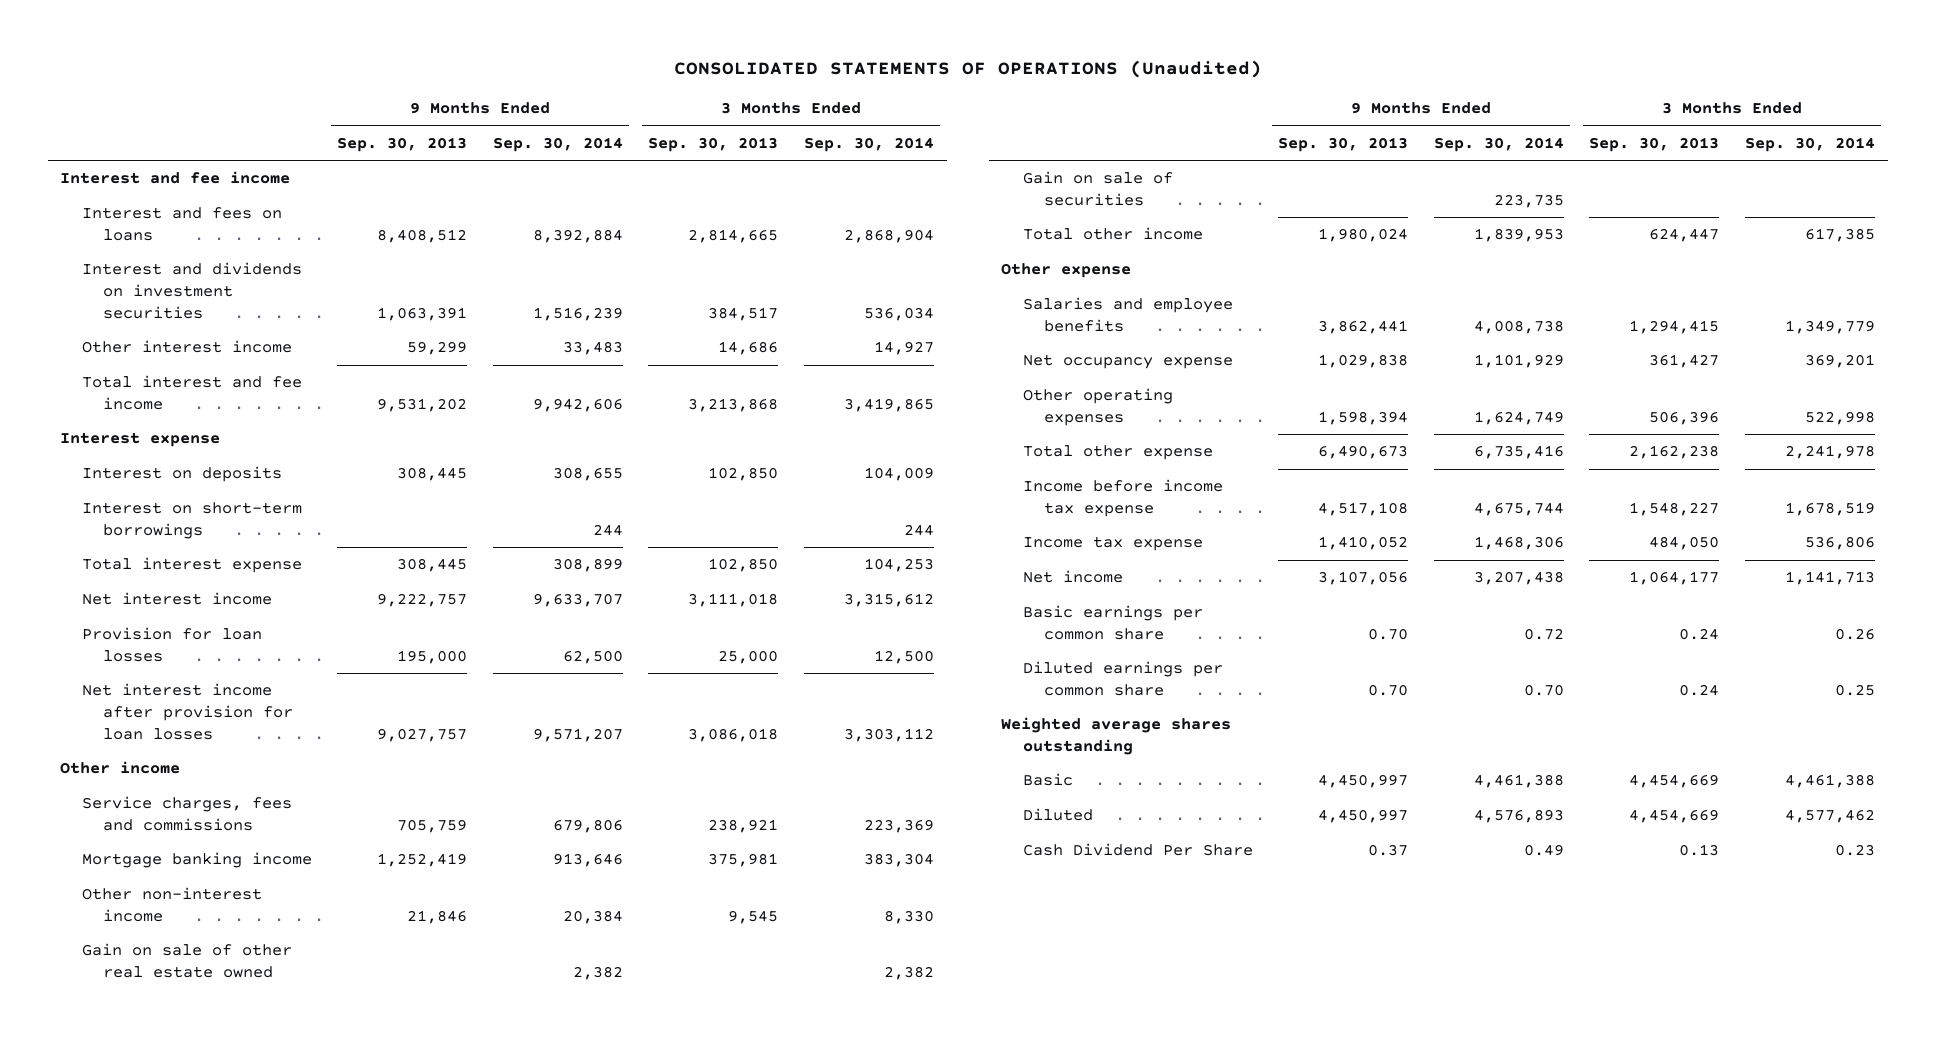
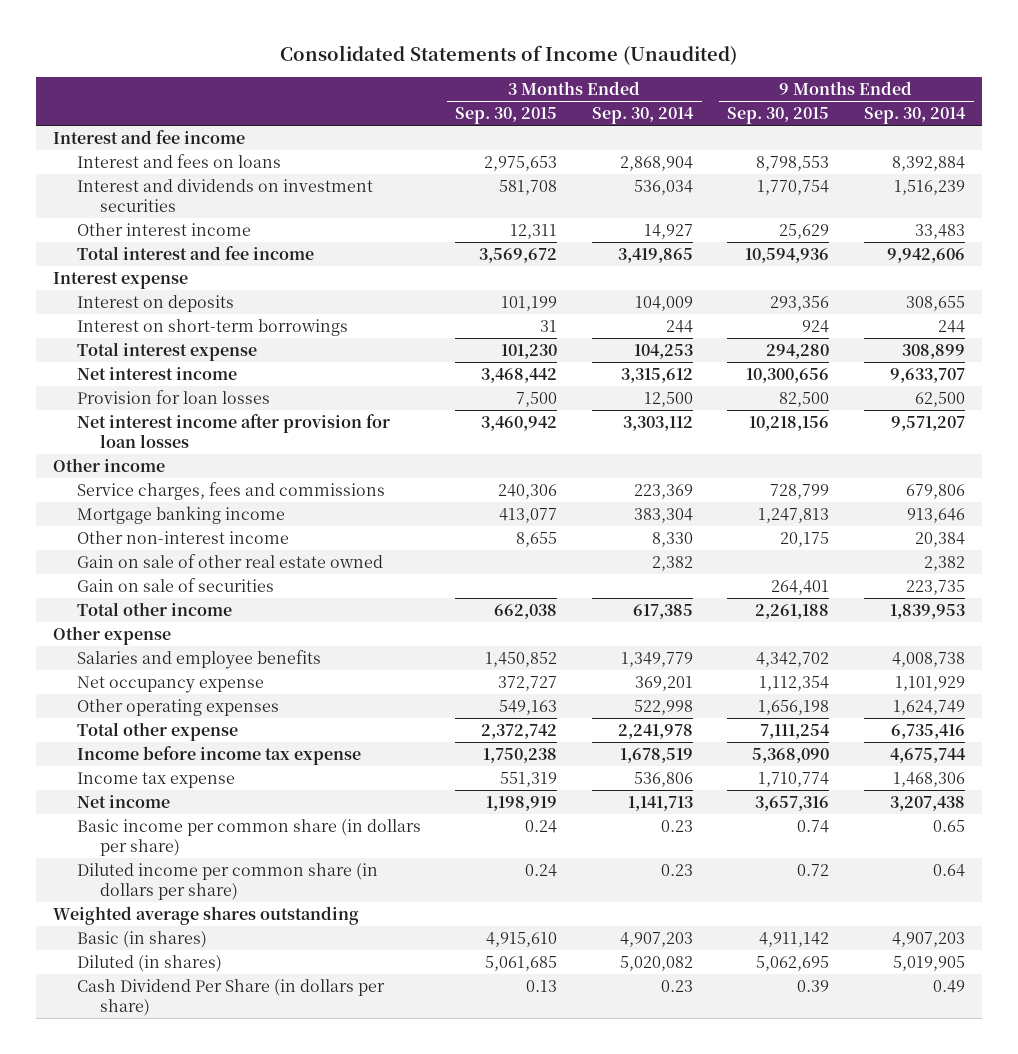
- CONSOLIDATED STATEMENTS OF OPERATIONS (Unaudited)
+ Consolidated Statements of Income (Unaudited)
- | 9 Months Ended Sep. 30, 2013 | 9 Months Ended Sep. 30, 2014 | 3 Months Ended Sep. 30, 2013 | 3 Months Ended Sep. 30, 2014
+ | 3 Months Ended Sep. 30, 2015 | 3 Months Ended Sep. 30, 2014 | 9 Months Ended Sep. 30, 2015 | 9 Months Ended Sep. 30, 2014
- Basic earnings per common share | 0.70 | 0.72 | 0.24 | 0.26
- Diluted earnings per common share | 0.70 | 0.70 | 0.24 | 0.25
+ Basic income per common share (in dollars per share) | 0.24 | 0.23 | 0.74 | 0.65
+ Diluted income per common share (in dollars per share) | 0.24 | 0.23 | 0.72 | 0.64
- Basic | 4,450,997 | 4,461,388 | 4,454,669 | 4,461,388
- Diluted | 4,450,997 | 4,576,893 | 4,454,669 | 4,577,462
- Cash Dividend Per Share | 0.37 | 0.49 | 0.13 | 0.23
+ Basic (in shares) | 4,915,610 | 4,907,203 | 4,911,142 | 4,907,203
+ Diluted (in shares) | 5,061,685 | 5,020,082 | 5,062,695 | 5,019,905
+ Cash Dividend Per Share (in dollars per share) | 0.13 | 0.23 | 0.39 | 0.49

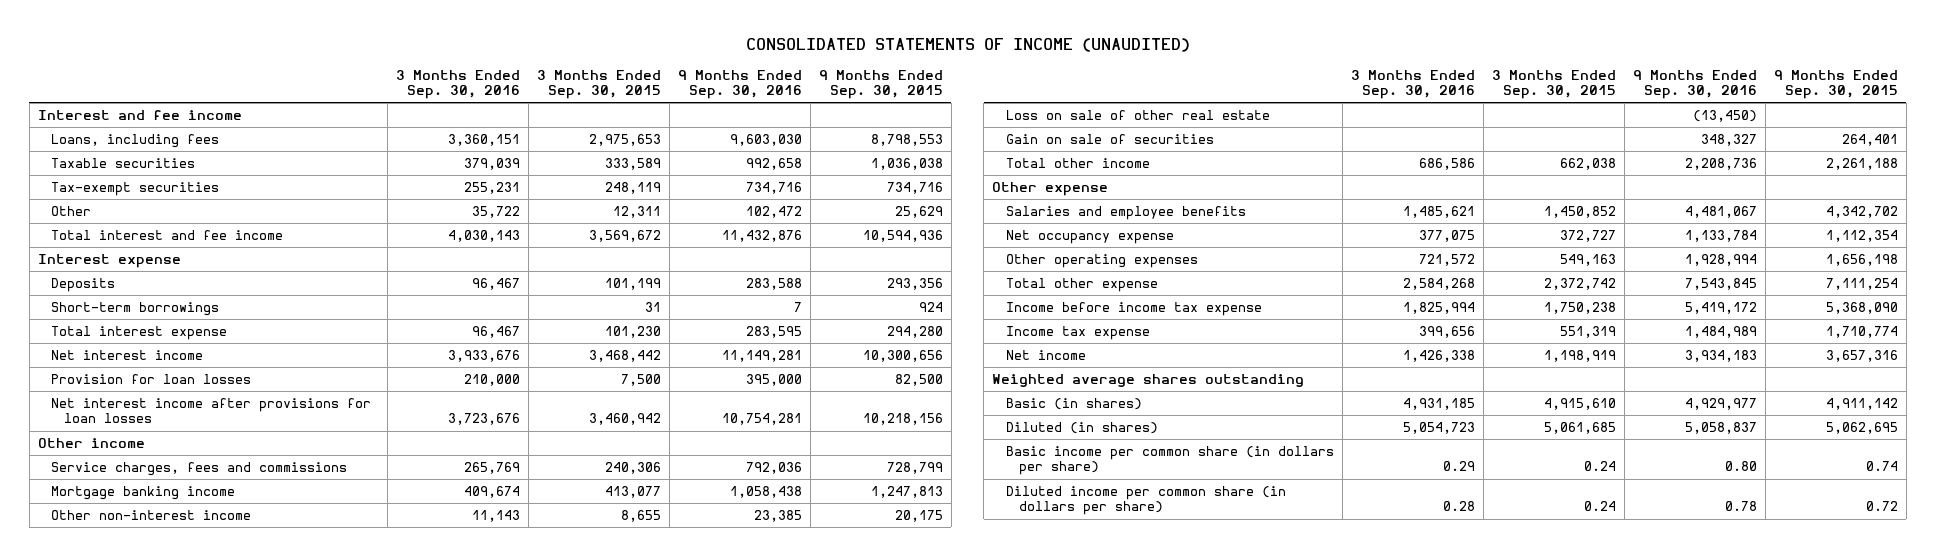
- Consolidated Statements of Income (Unaudited)
+ CONSOLIDATED STATEMENTS OF INCOME (UNAUDITED)
- | 3 Months Ended Sep. 30, 2015 | 3 Months Ended Sep. 30, 2014 | 9 Months Ended Sep. 30, 2015 | 9 Months Ended Sep. 30, 2014
+ | 3 Months Ended Sep. 30, 2016 | 3 Months Ended Sep. 30, 2015 | 9 Months Ended Sep. 30, 2016 | 9 Months Ended Sep. 30, 2015
- Interest and fees on loans | 2,975,653 | 2,868,904 | 8,798,553 | 8,392,884
- Interest and dividends on investment securities | 581,708 | 536,034 | 1,770,754 | 1,516,239
- Other interest income | 12,311 | 14,927 | 25,629 | 33,483
+ Loans, including fees | 3,360,151 | 2,975,653 | 9,603,030 | 8,798,553
+ Taxable securities | 379,039 | 333,589 | 992,658 | 1,036,038
+ Tax-exempt securities | 255,231 | 248,119 | 734,716 | 734,716
+ Other | 35,722 | 12,311 | 102,472 | 25,629
- Interest on deposits | 101,199 | 104,009 | 293,356 | 308,655
- Interest on short-term borrowings | 31 | 244 | 924 | 244
+ Deposits | 96,467 | 101,199 | 283,588 | 293,356
+ Short-term borrowings | | 31 | 7 | 924
- Net interest income after provision for loan losses | 3,460,942 | 3,303,112 | 10,218,156 | 9,571,207
+ Net interest income after provisions for loan losses | 3,723,676 | 3,460,942 | 10,754,281 | 10,218,156
- Gain on sale of other real estate owned | | 2,382 | | 2,382
+ Loss on sale of other real estate | | | (13,450) |
- Cash Dividend Per Share (in dollars per share) | 0.13 | 0.23 | 0.39 | 0.49
moved down: Basic income per common share (in dollars per share) | 0.29 | 0.24 | 0.80 | 0.74
moved down: Diluted income per common share (in dollars per share) | 0.28 | 0.24 | 0.78 | 0.72

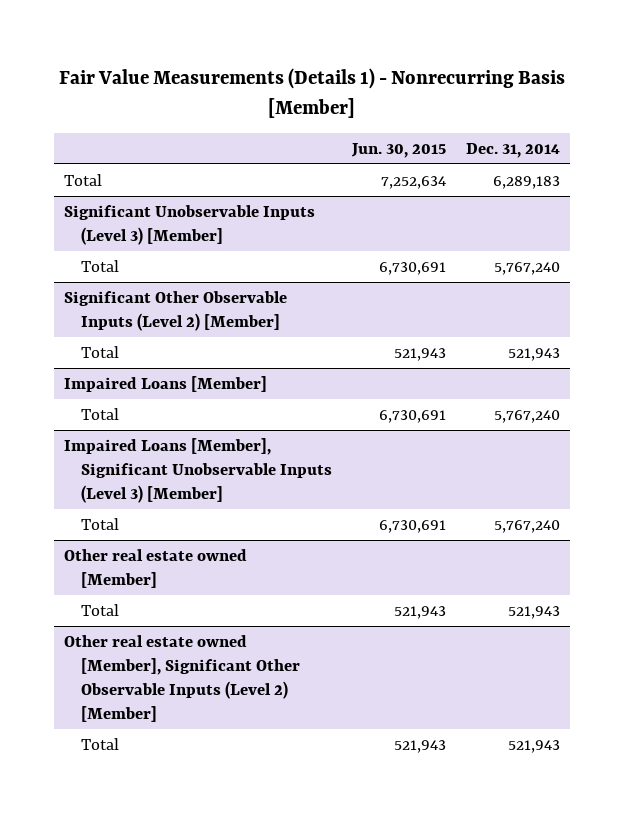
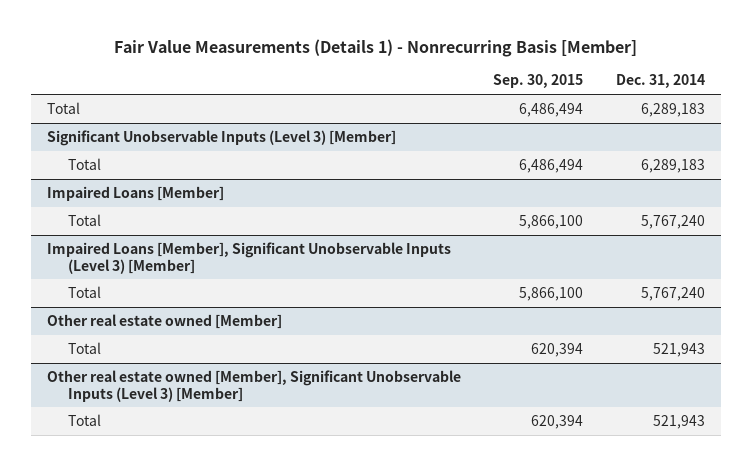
- | Jun. 30, 2015 | Dec. 31, 2014
+ | Sep. 30, 2015 | Dec. 31, 2014
@ Significant Unobservable Inputs (Level 3) [Member]
- Total | 6,730,691 | 5,767,240
- Significant Other Observable Inputs (Level 2) [Member]
- Total | 521,943 | 521,943
@ Significant Unobservable Inputs (Level 3) [Member]
+ Total | 6,486,494 | 6,289,183
- Other real estate owned [Member], Significant Other Observable Inputs (Level 2) [Member]
+ Other real estate owned [Member], Significant Unobservable Inputs (Level 3) [Member]

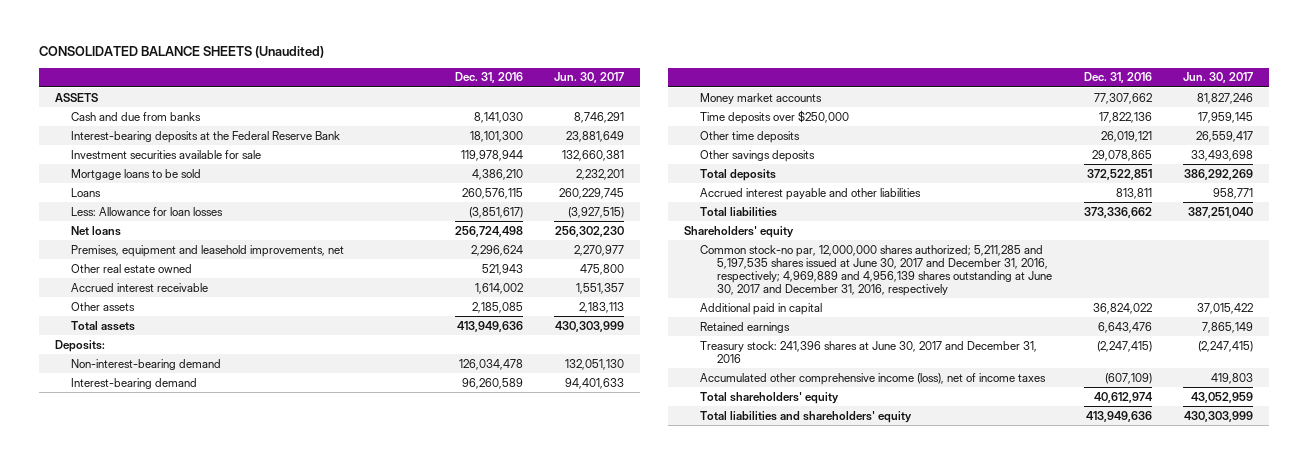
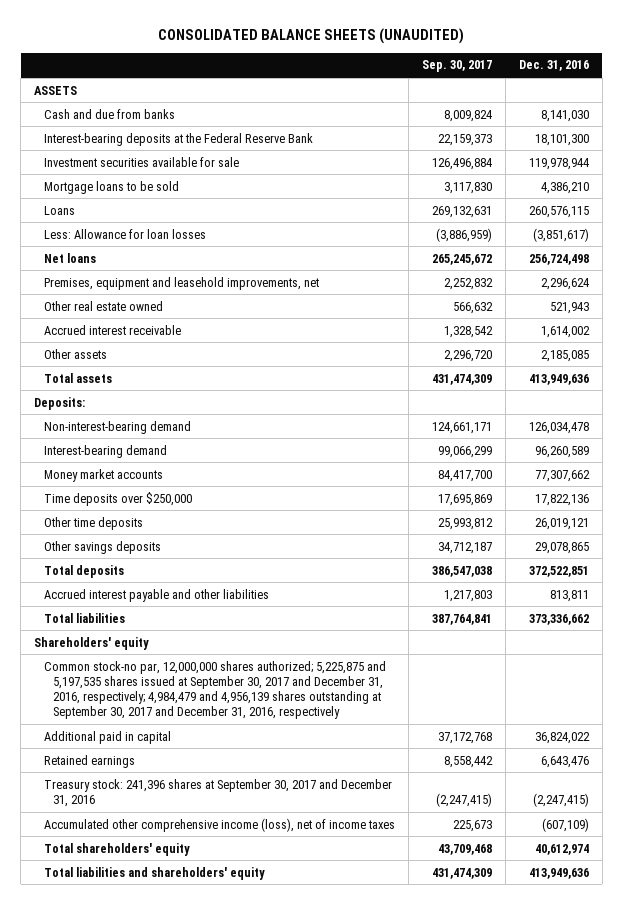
- CONSOLIDATED BALANCE SHEETS (Unaudited)
+ CONSOLIDATED BALANCE SHEETS (UNAUDITED)
- | Dec. 31, 2016 | Jun. 30, 2017
+ | Sep. 30, 2017 | Dec. 31, 2016
- Common stock-no par, 12,000,000 shares authorized; 5,211,285 and 5,197,535 shares issued at June 30, 2017 and December 31, 2016, respectively; 4,969,889 and 4,956,139 shares outstanding at June 30, 2017 and December 31, 2016, respectively
+ Common stock-no par, 12,000,000 shares authorized; 5,225,875 and 5,197,535 shares issued at September 30, 2017 and December 31, 2016, respectively; 4,984,479 and 4,956,139 shares outstanding at September 30, 2017 and December 31, 2016, respectively
- Treasury stock: 241,396 shares at June 30, 2017 and December 31, 2016 | (2,247,415) | (2,247,415)
+ Treasury stock: 241,396 shares at September 30, 2017 and December 31, 2016 | (2,247,415) | (2,247,415)

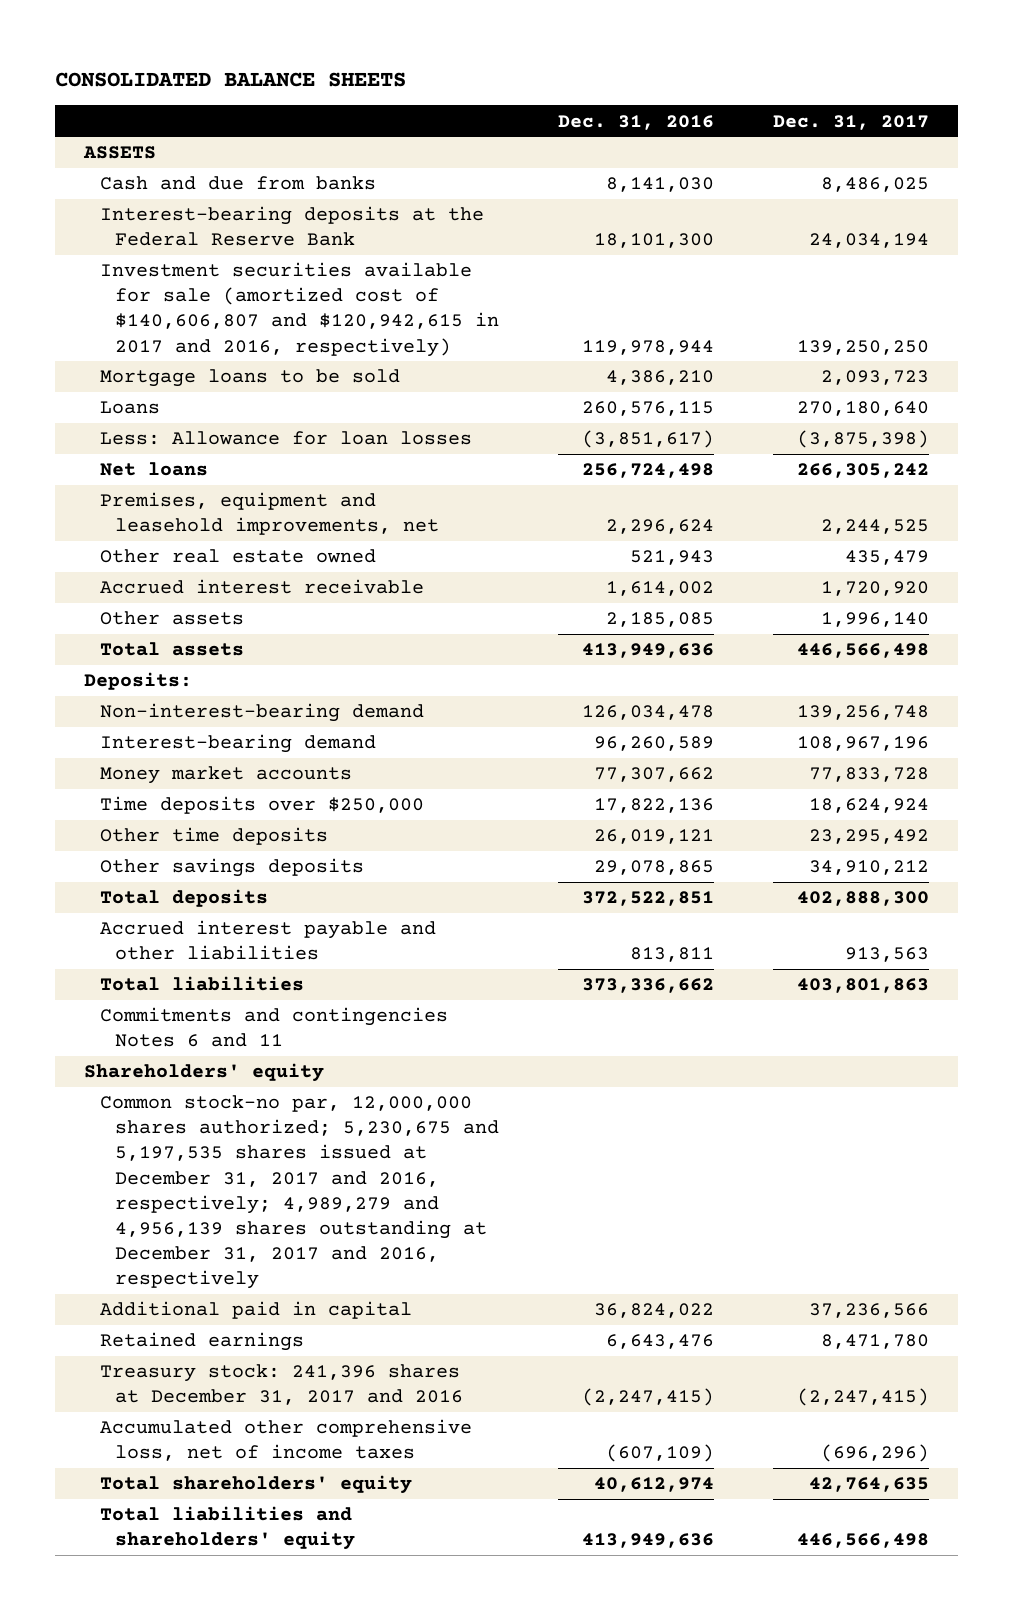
- CONSOLIDATED BALANCE SHEETS (UNAUDITED)
+ CONSOLIDATED BALANCE SHEETS
- | Sep. 30, 2017 | Dec. 31, 2016
+ | Dec. 31, 2016 | Dec. 31, 2017
- Investment securities available for sale | 126,496,884 | 119,978,944
+ Investment securities available for sale (amortized cost of $140,606,807 and $120,942,615 in 2017 and 2016, respectively) | 119,978,944 | 139,250,250
+ Commitments and contingencies Notes 6 and 11
- Common stock-no par, 12,000,000 shares authorized; 5,225,875 and 5,197,535 shares issued at September 30, 2017 and December 31, 2016, respectively; 4,984,479 and 4,956,139 shares outstanding at September 30, 2017 and December 31, 2016, respectively
+ Common stock-no par, 12,000,000 shares authorized; 5,230,675 and 5,197,535 shares issued at December 31, 2017 and 2016, respectively; 4,989,279 and 4,956,139 shares outstanding at December 31, 2017 and 2016, respectively
- Treasury stock: 241,396 shares at September 30, 2017 and December 31, 2016 | (2,247,415) | (2,247,415)
- Accumulated other comprehensive income (loss), net of income taxes | 225,673 | (607,109)
+ Treasury stock: 241,396 shares at December 31, 2017 and 2016 | (2,247,415) | (2,247,415)
+ Accumulated other comprehensive loss, net of income taxes | (607,109) | (696,296)

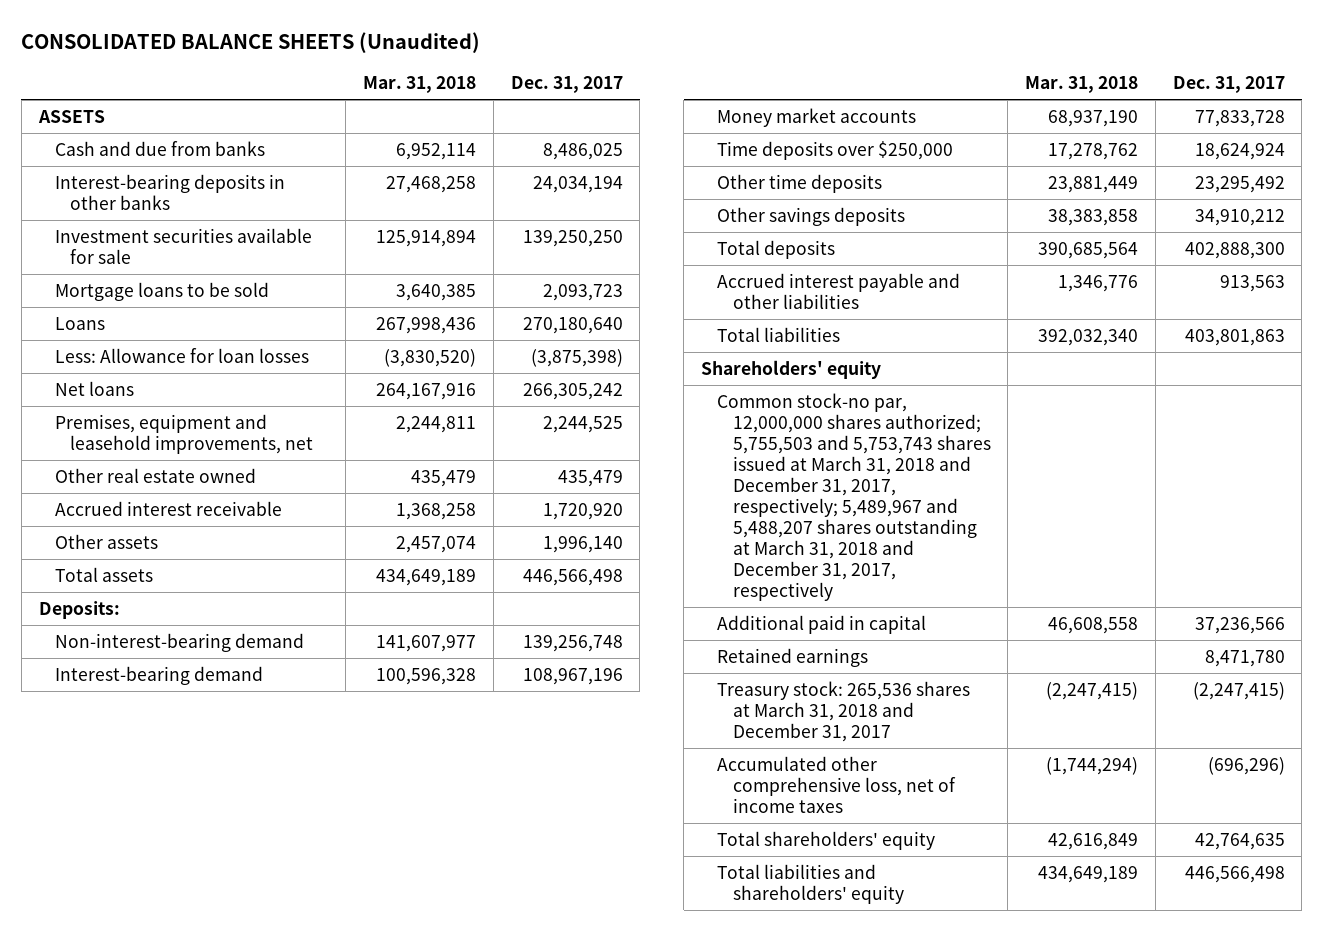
- CONSOLIDATED BALANCE SHEETS
+ CONSOLIDATED BALANCE SHEETS (Unaudited)
- | Dec. 31, 2016 | Dec. 31, 2017
+ | Mar. 31, 2018 | Dec. 31, 2017
- Interest-bearing deposits at the Federal Reserve Bank | 18,101,300 | 24,034,194
- Investment securities available for sale (amortized cost of $140,606,807 and $120,942,615 in 2017 and 2016, respectively) | 119,978,944 | 139,250,250
+ Interest-bearing deposits in other banks | 27,468,258 | 24,034,194
+ Investment securities available for sale | 125,914,894 | 139,250,250
- Commitments and contingencies Notes 6 and 11
- Common stock-no par, 12,000,000 shares authorized; 5,230,675 and 5,197,535 shares issued at December 31, 2017 and 2016, respectively; 4,989,279 and 4,956,139 shares outstanding at December 31, 2017 and 2016, respectively
+ Common stock-no par, 12,000,000 shares authorized; 5,755,503 and 5,753,743 shares issued at March 31, 2018 and December 31, 2017, respectively; 5,489,967 and 5,488,207 shares outstanding at March 31, 2018 and December 31, 2017, respectively
- Treasury stock: 241,396 shares at December 31, 2017 and 2016 | (2,247,415) | (2,247,415)
+ Treasury stock: 265,536 shares at March 31, 2018 and December 31, 2017 | (2,247,415) | (2,247,415)

